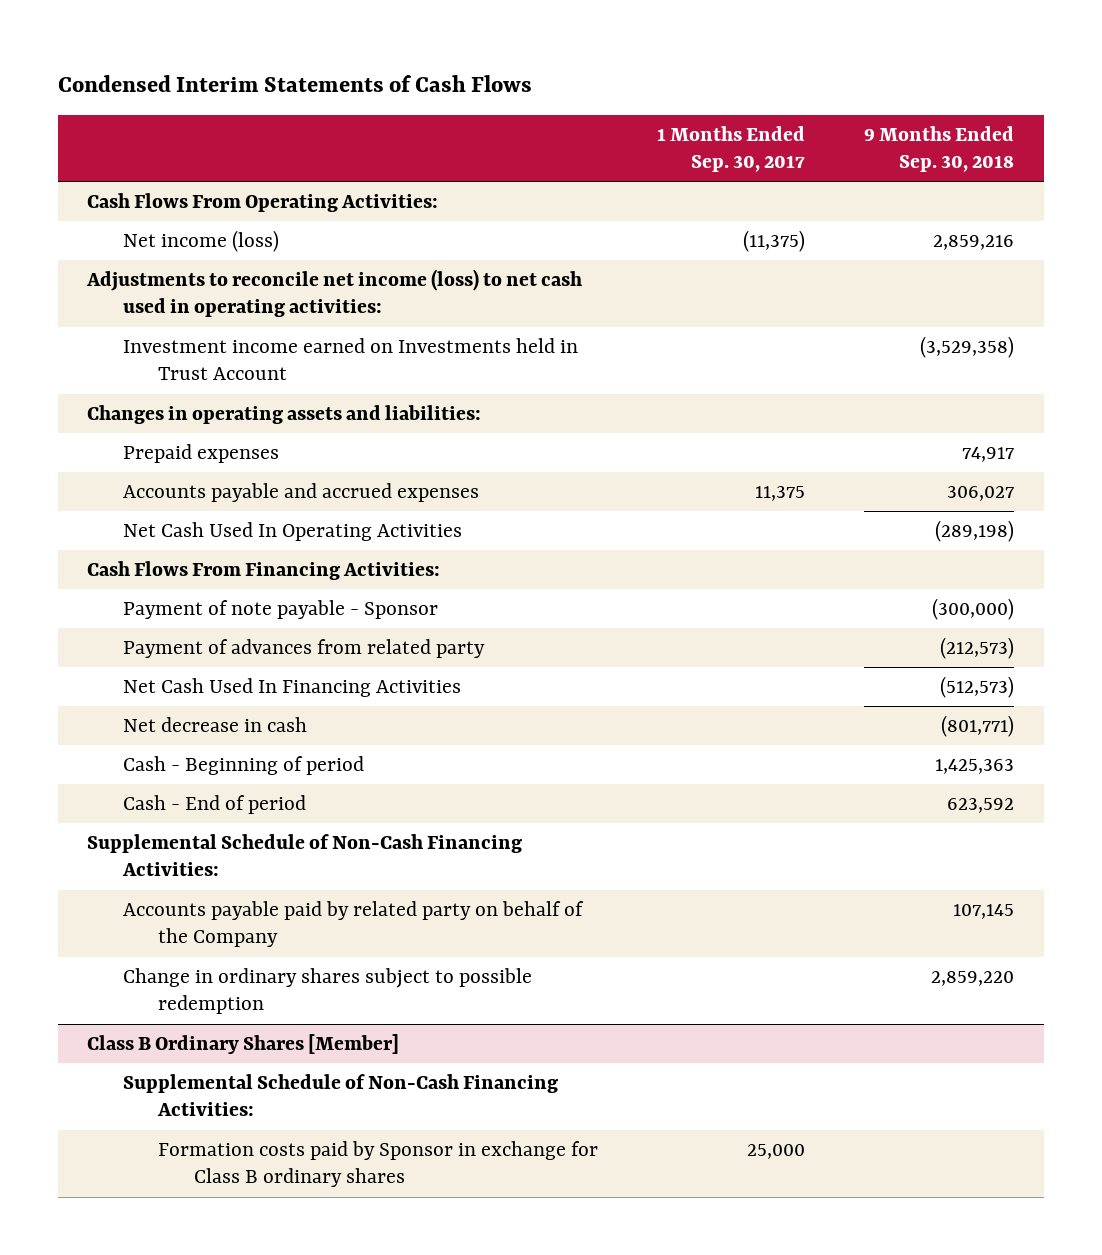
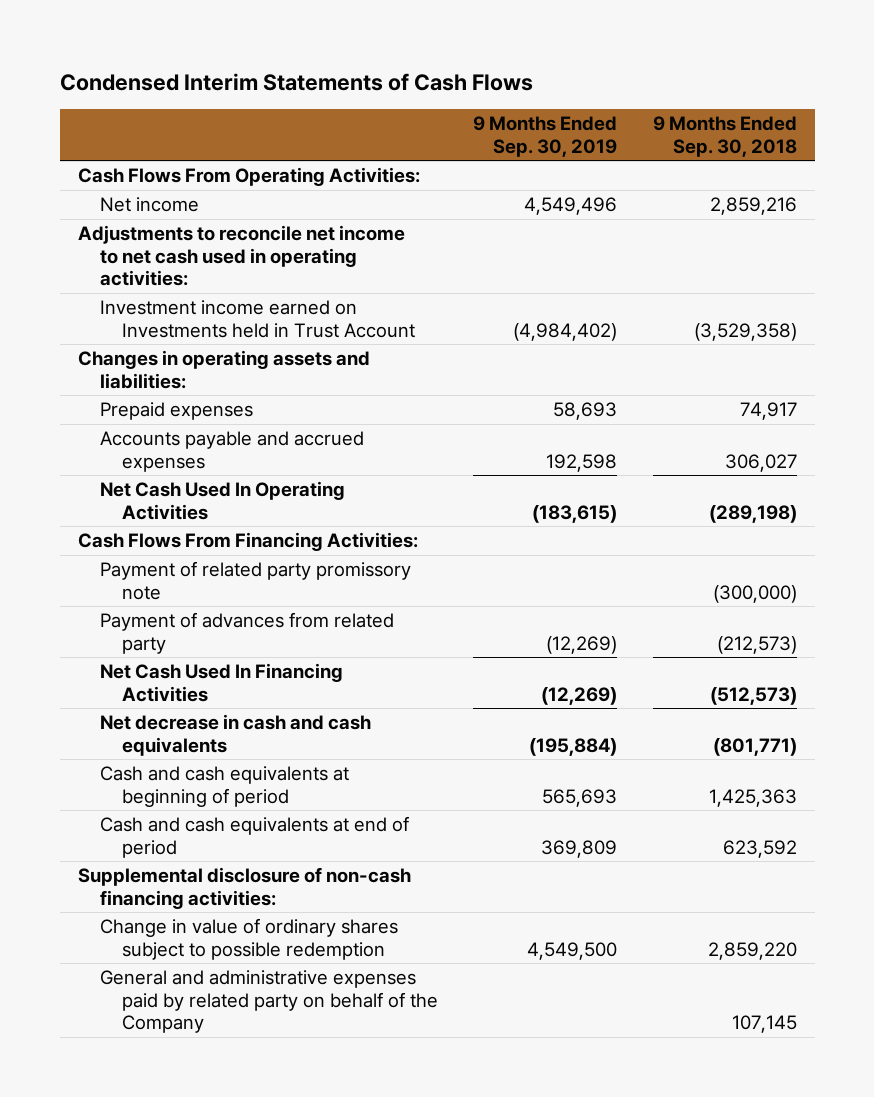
- | 1 Months Ended Sep. 30, 2017 | 9 Months Ended Sep. 30, 2018
+ | 9 Months Ended Sep. 30, 2019 | 9 Months Ended Sep. 30, 2018
- Net income (loss) | (11,375) | 2,859,216
- Adjustments to reconcile net income (loss) to net cash used in operating activities:
+ Net income | 4,549,496 | 2,859,216
+ Adjustments to reconcile net income to net cash used in operating activities:
- Payment of note payable - Sponsor | | (300,000)
+ Payment of related party promissory note | | (300,000)
- Net decrease in cash | | (801,771)
- Cash - Beginning of period | | 1,425,363
- Cash - End of period | | 623,592
- Supplemental Schedule of Non-Cash Financing Activities:
- Accounts payable paid by related party on behalf of the Company | | 107,145
- Change in ordinary shares subject to possible redemption | | 2,859,220
- Class B Ordinary Shares [Member]
- Supplemental Schedule of Non-Cash Financing Activities:
- Formation costs paid by Sponsor in exchange for Class B ordinary shares | 25,000 |
+ Net decrease in cash and cash equivalents | (195,884) | (801,771)
+ Cash and cash equivalents at beginning of period | 565,693 | 1,425,363
+ Cash and cash equivalents at end of period | 369,809 | 623,592
+ Supplemental disclosure of non-cash financing activities:
+ Change in value of ordinary shares subject to possible redemption | 4,549,500 | 2,859,220
+ General and administrative expenses paid by related party on behalf of the Company | | 107,145

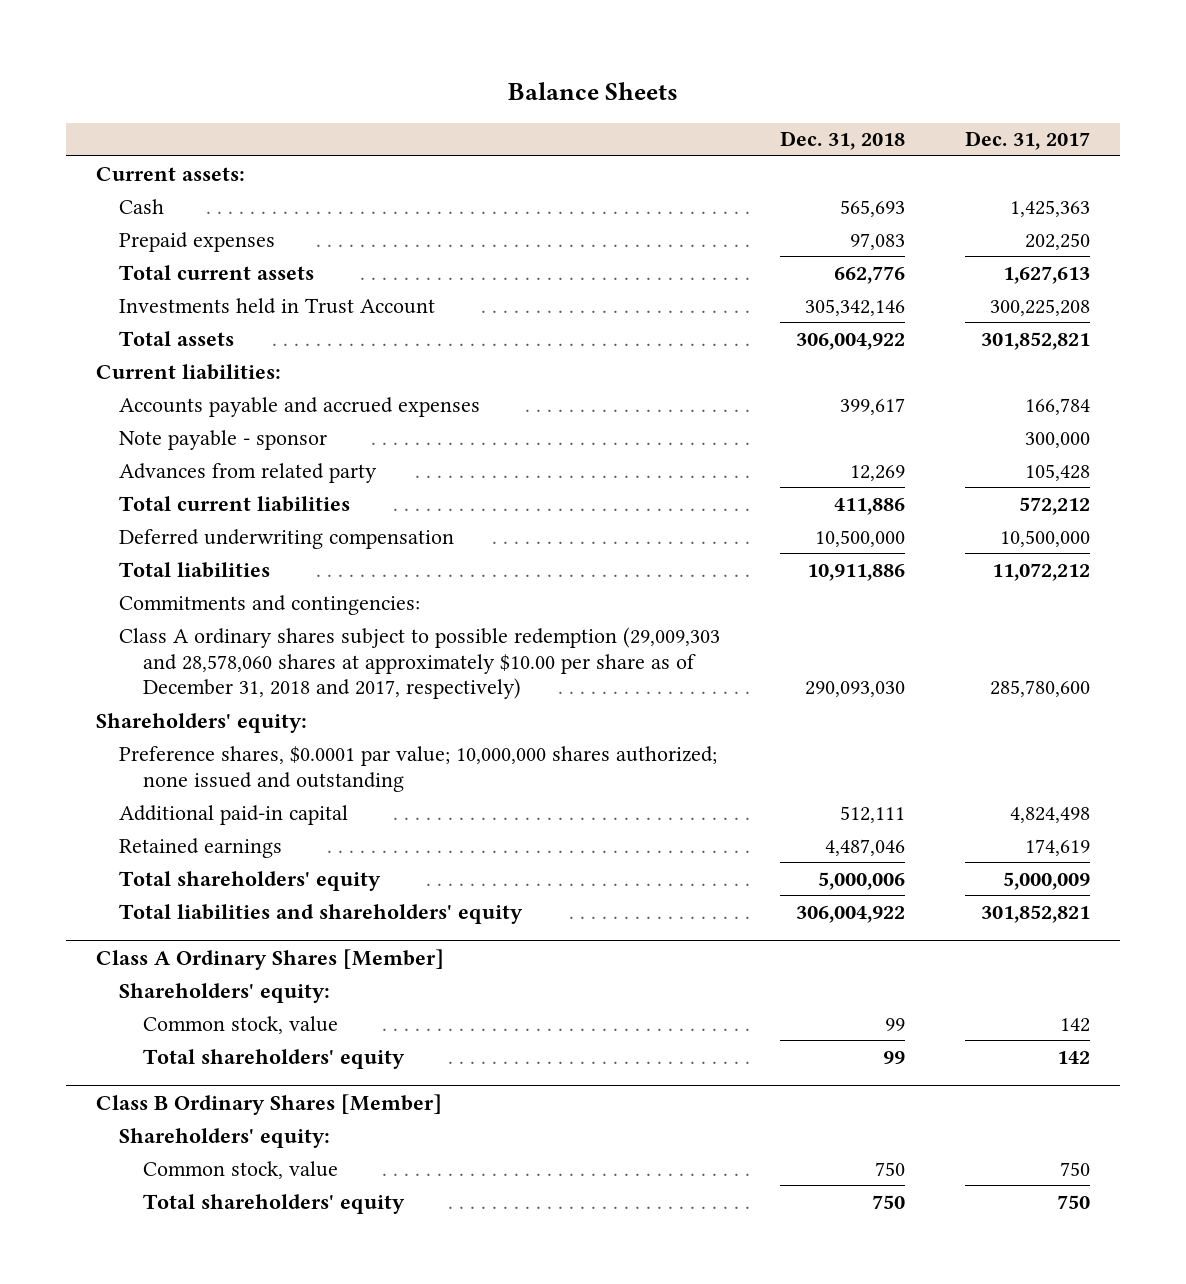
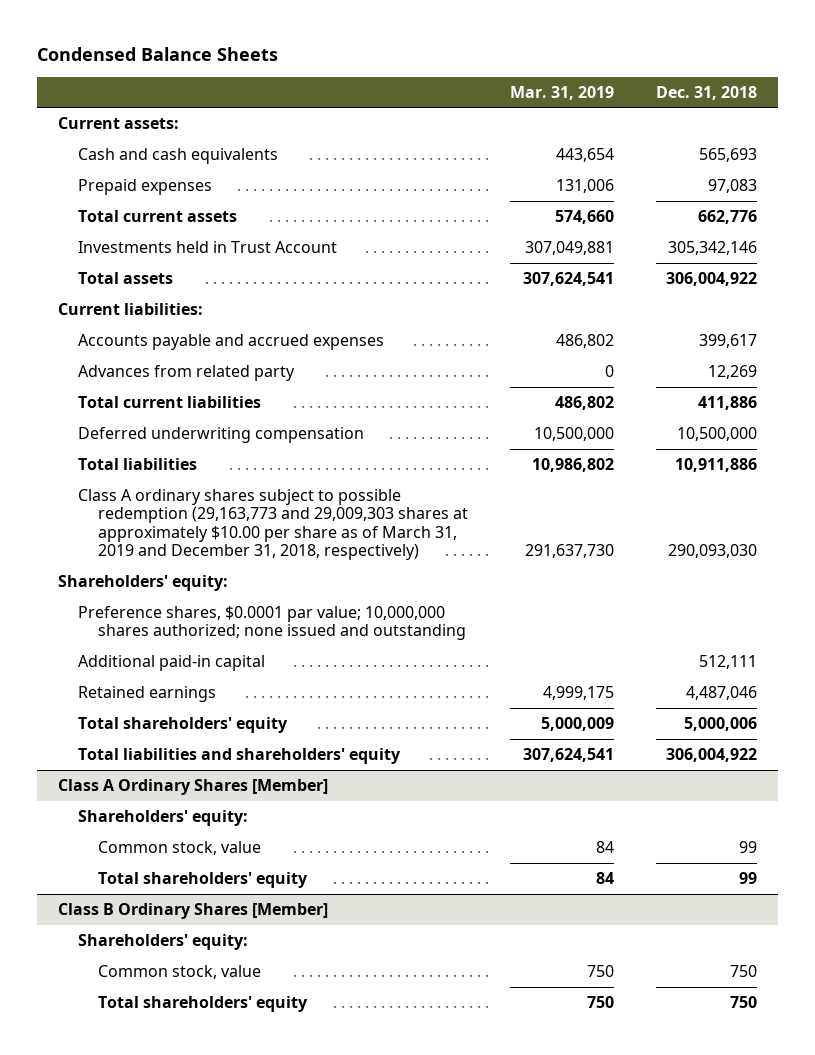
- Balance Sheets
+ Condensed Balance Sheets
- | Dec. 31, 2018 | Dec. 31, 2017
+ | Mar. 31, 2019 | Dec. 31, 2018
- Cash | 565,693 | 1,425,363
+ Cash and cash equivalents | 443,654 | 565,693
- Note payable - sponsor | | 300,000
- Commitments and contingencies:
- Class A ordinary shares subject to possible redemption (29,009,303 and 28,578,060 shares at approximately $10.00 per share as of December 31, 2018 and 2017, respectively) | 290,093,030 | 285,780,600
+ Class A ordinary shares subject to possible redemption (29,163,773 and 29,009,303 shares at approximately $10.00 per share as of March 31, 2019 and December 31, 2018, respectively) | 291,637,730 | 290,093,030

